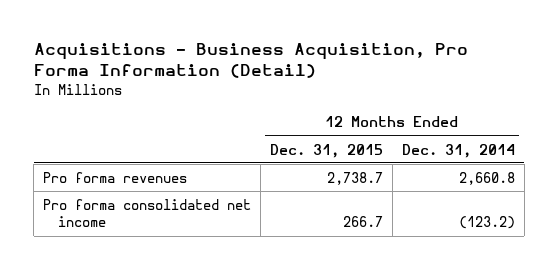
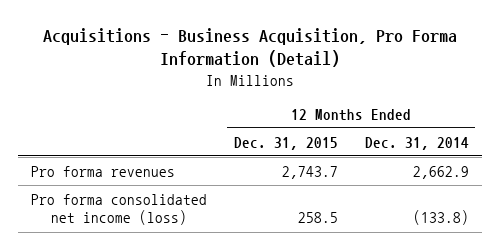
- Pro forma revenues | 2,738.7 | 2,660.8
- Pro forma consolidated net income | 266.7 | (123.2)
+ Pro forma revenues | 2,743.7 | 2,662.9
+ Pro forma consolidated net income (loss) | 258.5 | (133.8)

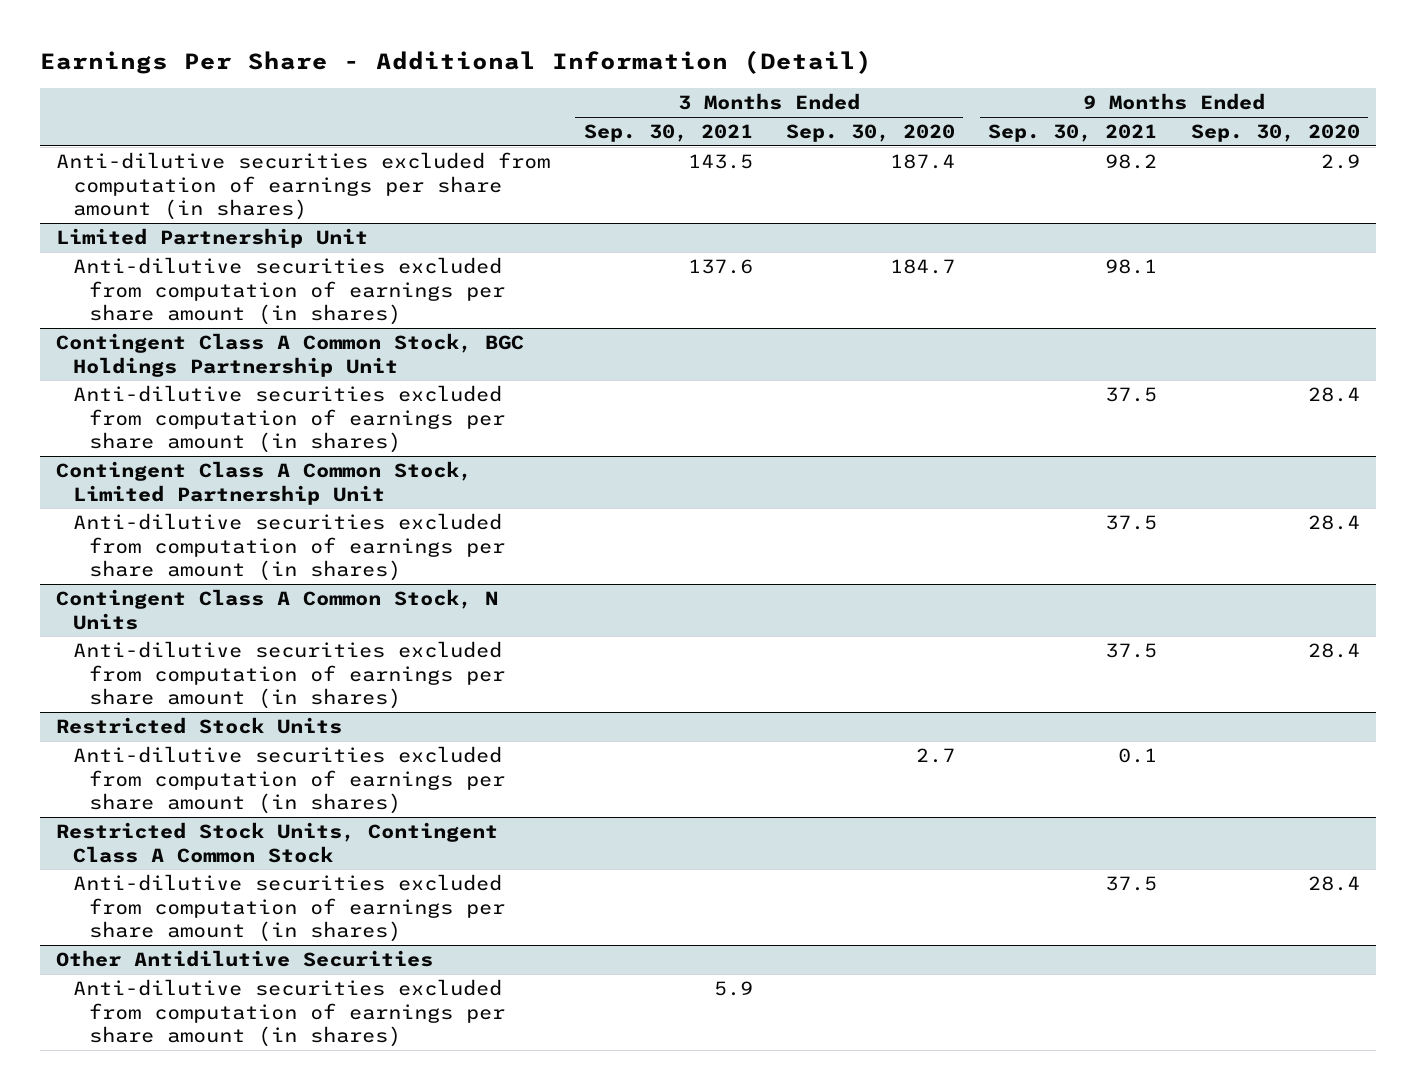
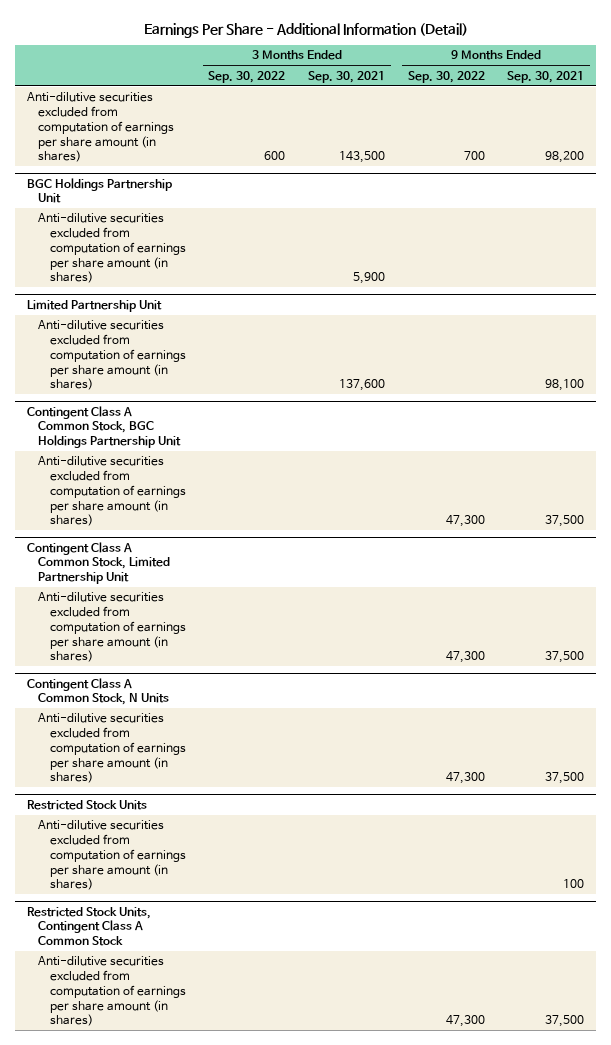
- | 3 Months Ended Sep. 30, 2021 | 3 Months Ended Sep. 30, 2020 | 9 Months Ended Sep. 30, 2021 | 9 Months Ended Sep. 30, 2020
+ | 3 Months Ended Sep. 30, 2022 | 3 Months Ended Sep. 30, 2021 | 9 Months Ended Sep. 30, 2022 | 9 Months Ended Sep. 30, 2021
- Anti-dilutive securities excluded from computation of earnings per share amount (in shares) | 143.5 | 187.4 | 98.2 | 2.9
+ Anti-dilutive securities excluded from computation of earnings per share amount (in shares) | 600 | 143,500 | 700 | 98,200
+ BGC Holdings Partnership Unit
+ Anti-dilutive securities excluded from computation of earnings per share amount (in shares) | | 5,900 | |
@ Limited Partnership Unit
- Anti-dilutive securities excluded from computation of earnings per share amount (in shares) | 137.6 | 184.7 | 98.1 |
+ Anti-dilutive securities excluded from computation of earnings per share amount (in shares) | | 137,600 | | 98,100
@ Contingent Class A Common Stock, BGC Holdings Partnership Unit
- Anti-dilutive securities excluded from computation of earnings per share amount (in shares) | | | 37.5 | 28.4
+ Anti-dilutive securities excluded from computation of earnings per share amount (in shares) | | | 47,300 | 37,500
@ Contingent Class A Common Stock, Limited Partnership Unit
- Anti-dilutive securities excluded from computation of earnings per share amount (in shares) | | | 37.5 | 28.4
+ Anti-dilutive securities excluded from computation of earnings per share amount (in shares) | | | 47,300 | 37,500
@ Contingent Class A Common Stock, N Units
- Anti-dilutive securities excluded from computation of earnings per share amount (in shares) | | | 37.5 | 28.4
+ Anti-dilutive securities excluded from computation of earnings per share amount (in shares) | | | 47,300 | 37,500
@ Restricted Stock Units
- Anti-dilutive securities excluded from computation of earnings per share amount (in shares) | | 2.7 | 0.1 |
+ Anti-dilutive securities excluded from computation of earnings per share amount (in shares) | | | | 100
@ Restricted Stock Units, Contingent Class A Common Stock
- Anti-dilutive securities excluded from computation of earnings per share amount (in shares) | | | 37.5 | 28.4
- Other Antidilutive Securities
- Anti-dilutive securities excluded from computation of earnings per share amount (in shares) | 5.9 | | |
@ Restricted Stock Units, Contingent Class A Common Stock
+ Anti-dilutive securities excluded from computation of earnings per share amount (in shares) | | | 47,300 | 37,500

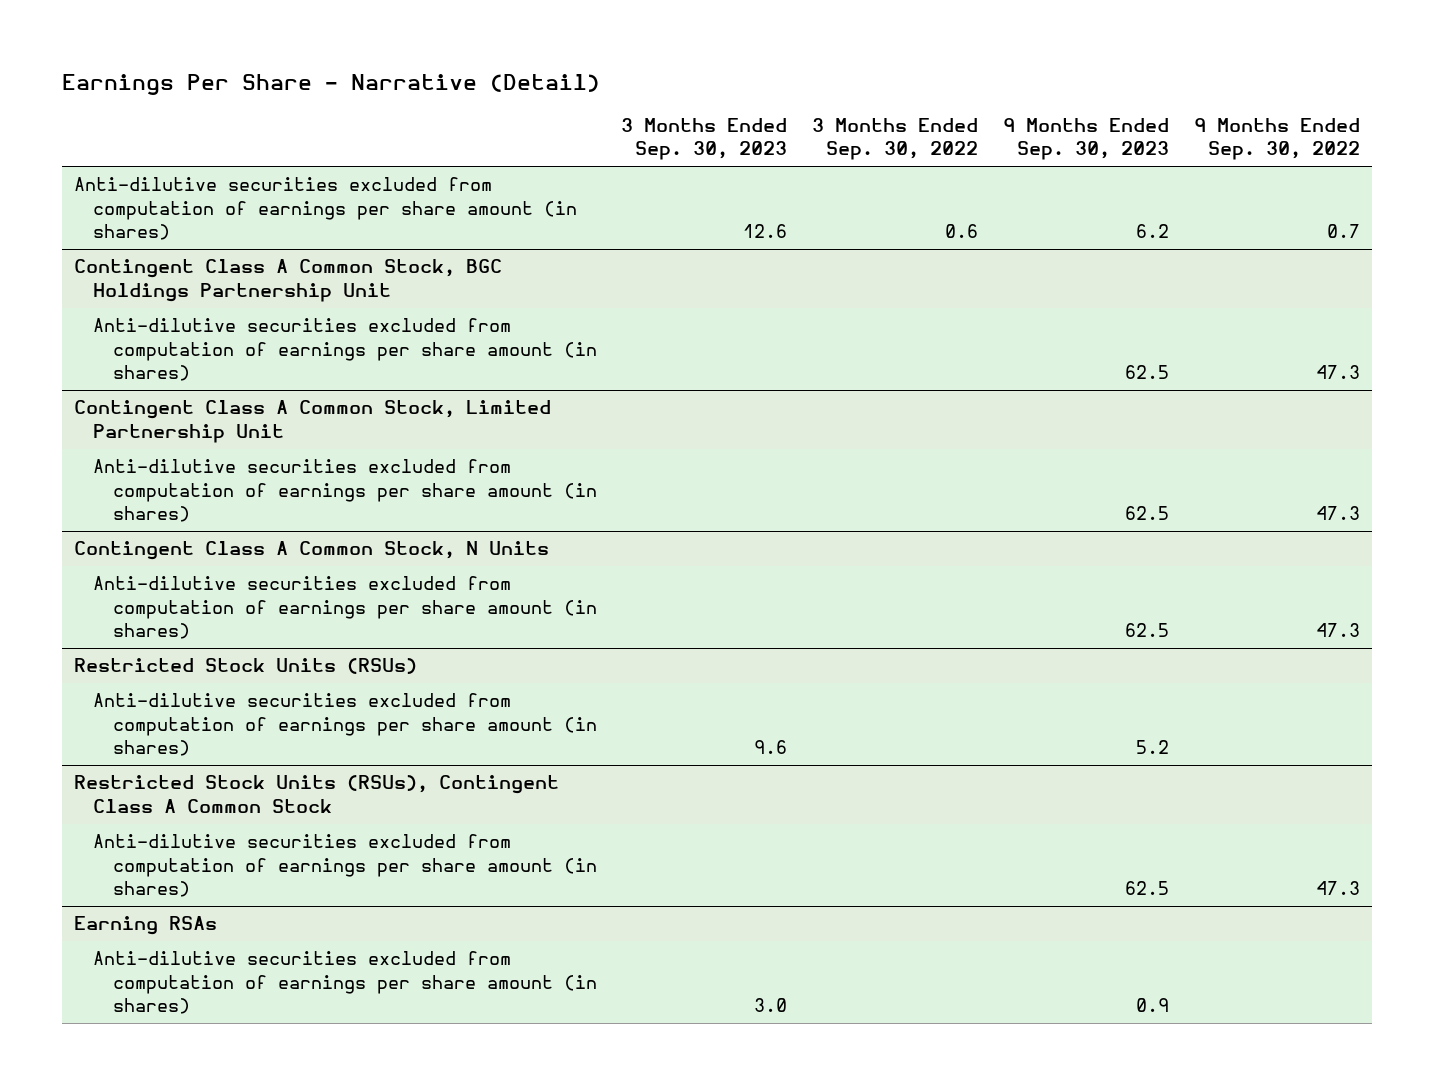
- Earnings Per Share - Additional Information (Detail)
+ Earnings Per Share - Narrative (Detail)
- | 3 Months Ended Sep. 30, 2022 | 3 Months Ended Sep. 30, 2021 | 9 Months Ended Sep. 30, 2022 | 9 Months Ended Sep. 30, 2021
+ | 3 Months Ended Sep. 30, 2023 | 3 Months Ended Sep. 30, 2022 | 9 Months Ended Sep. 30, 2023 | 9 Months Ended Sep. 30, 2022
- Anti-dilutive securities excluded from computation of earnings per share amount (in shares) | 600 | 143,500 | 700 | 98,200
- BGC Holdings Partnership Unit
- Anti-dilutive securities excluded from computation of earnings per share amount (in shares) | | 5,900 | |
- Limited Partnership Unit
- Anti-dilutive securities excluded from computation of earnings per share amount (in shares) | | 137,600 | | 98,100
+ Anti-dilutive securities excluded from computation of earnings per share amount (in shares) | 12.6 | 0.6 | 6.2 | 0.7
@ Contingent Class A Common Stock, BGC Holdings Partnership Unit
- Anti-dilutive securities excluded from computation of earnings per share amount (in shares) | | | 47,300 | 37,500
+ Anti-dilutive securities excluded from computation of earnings per share amount (in shares) | | | 62.5 | 47.3
@ Contingent Class A Common Stock, Limited Partnership Unit
- Anti-dilutive securities excluded from computation of earnings per share amount (in shares) | | | 47,300 | 37,500
+ Anti-dilutive securities excluded from computation of earnings per share amount (in shares) | | | 62.5 | 47.3
@ Contingent Class A Common Stock, N Units
- Anti-dilutive securities excluded from computation of earnings per share amount (in shares) | | | 47,300 | 37,500
- Restricted Stock Units
@ Contingent Class A Common Stock, N Units
+ Anti-dilutive securities excluded from computation of earnings per share amount (in shares) | | | 62.5 | 47.3
+ Restricted Stock Units (RSUs)
- Restricted Stock Units, Contingent Class A Common Stock
- Anti-dilutive securities excluded from computation of earnings per share amount (in shares) | | | 47,300 | 37,500
+ Restricted Stock Units (RSUs), Contingent Class A Common Stock
+ Anti-dilutive securities excluded from computation of earnings per share amount (in shares) | | | 62.5 | 47.3
+ Earning RSAs
+ Anti-dilutive securities excluded from computation of earnings per share amount (in shares) | 3.0 | | 0.9 |

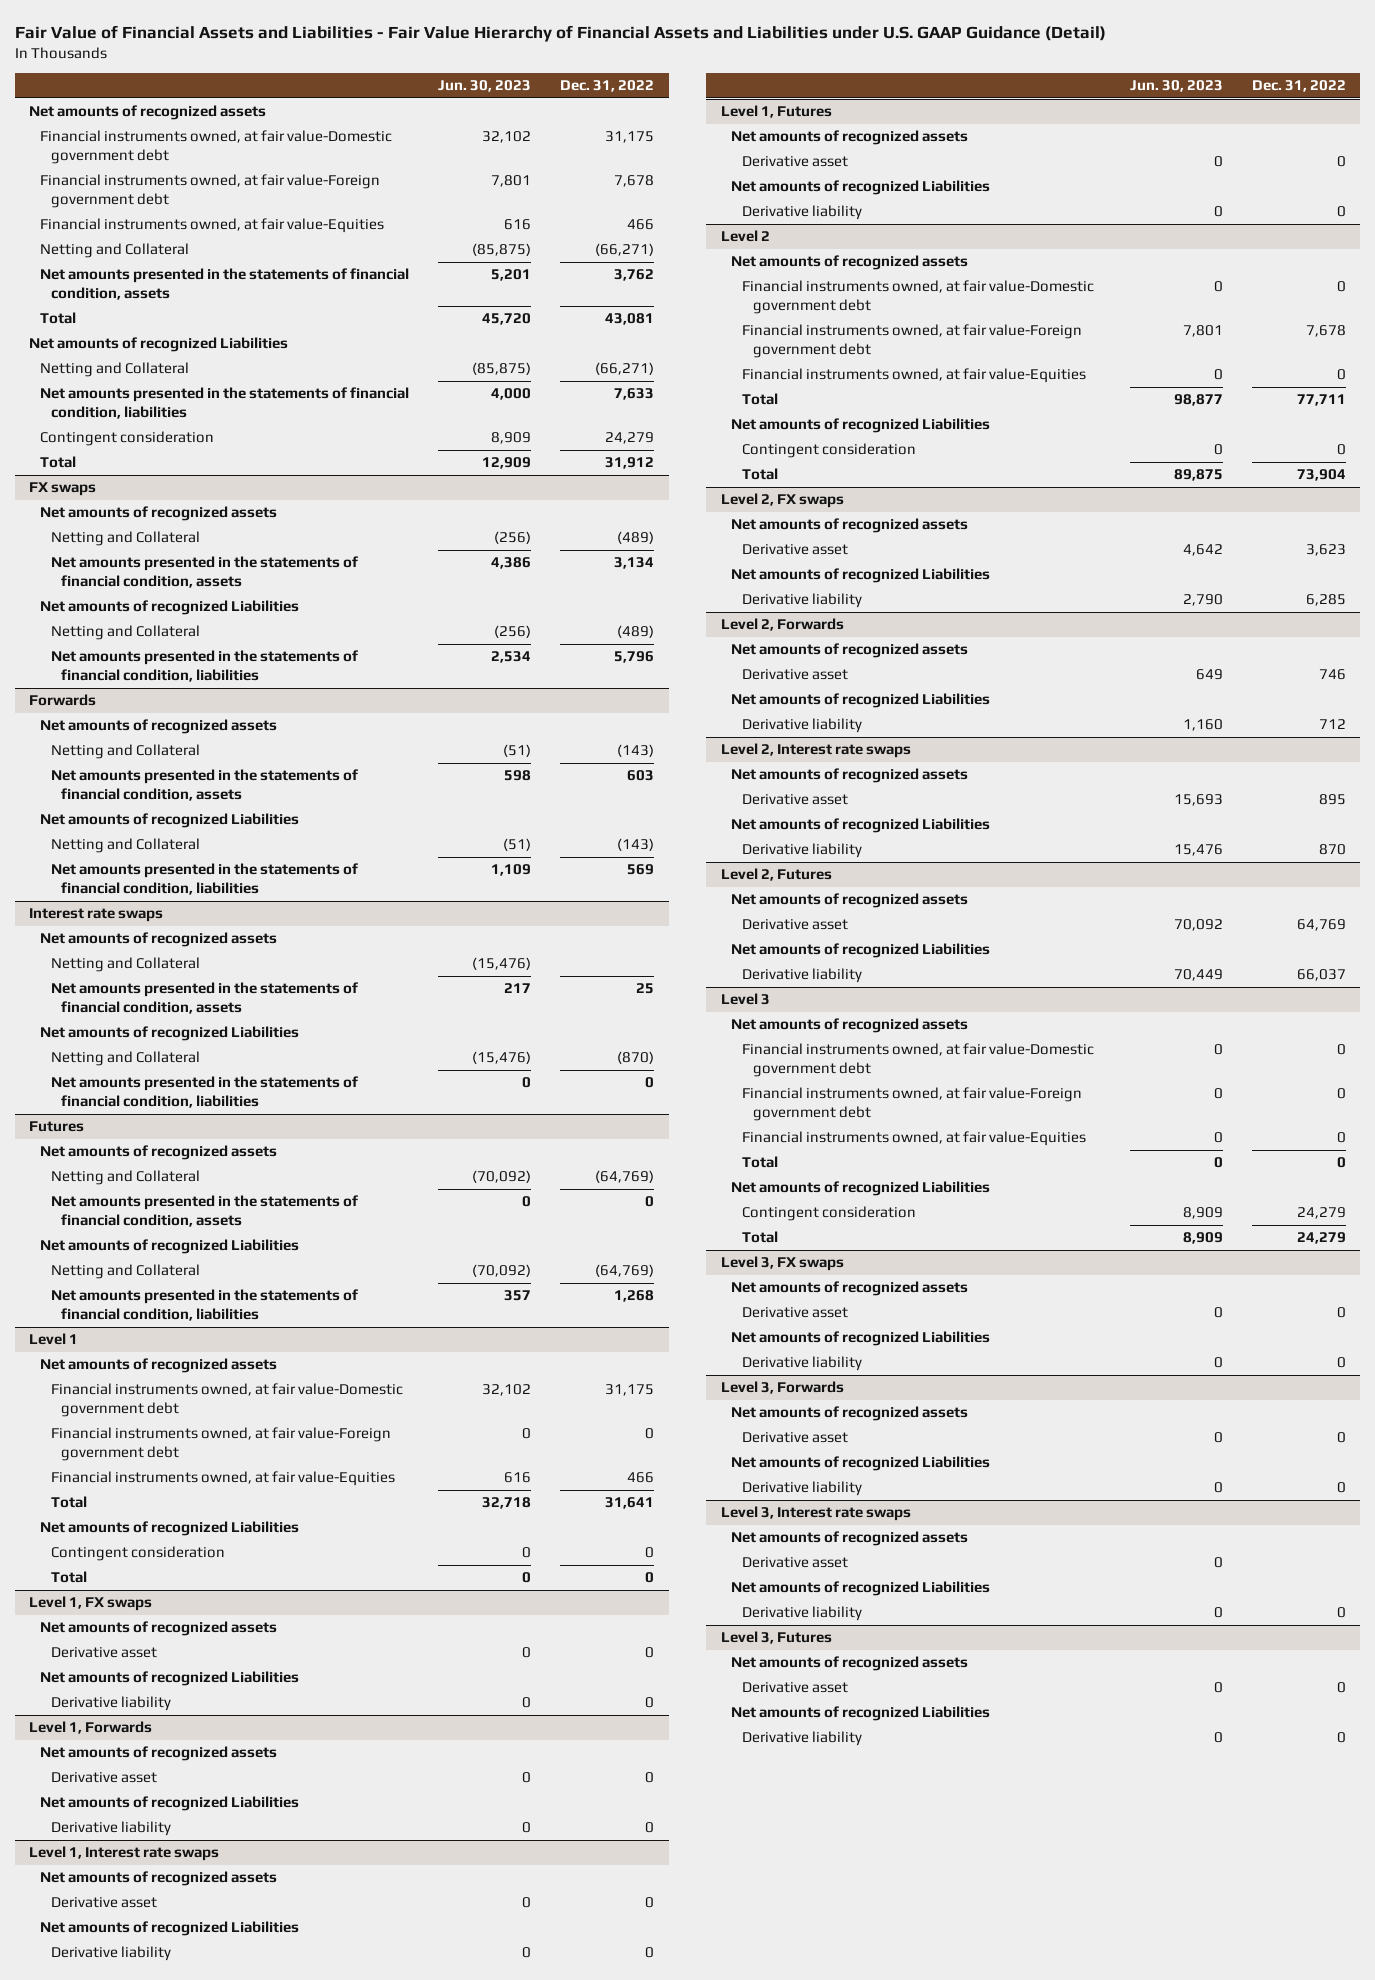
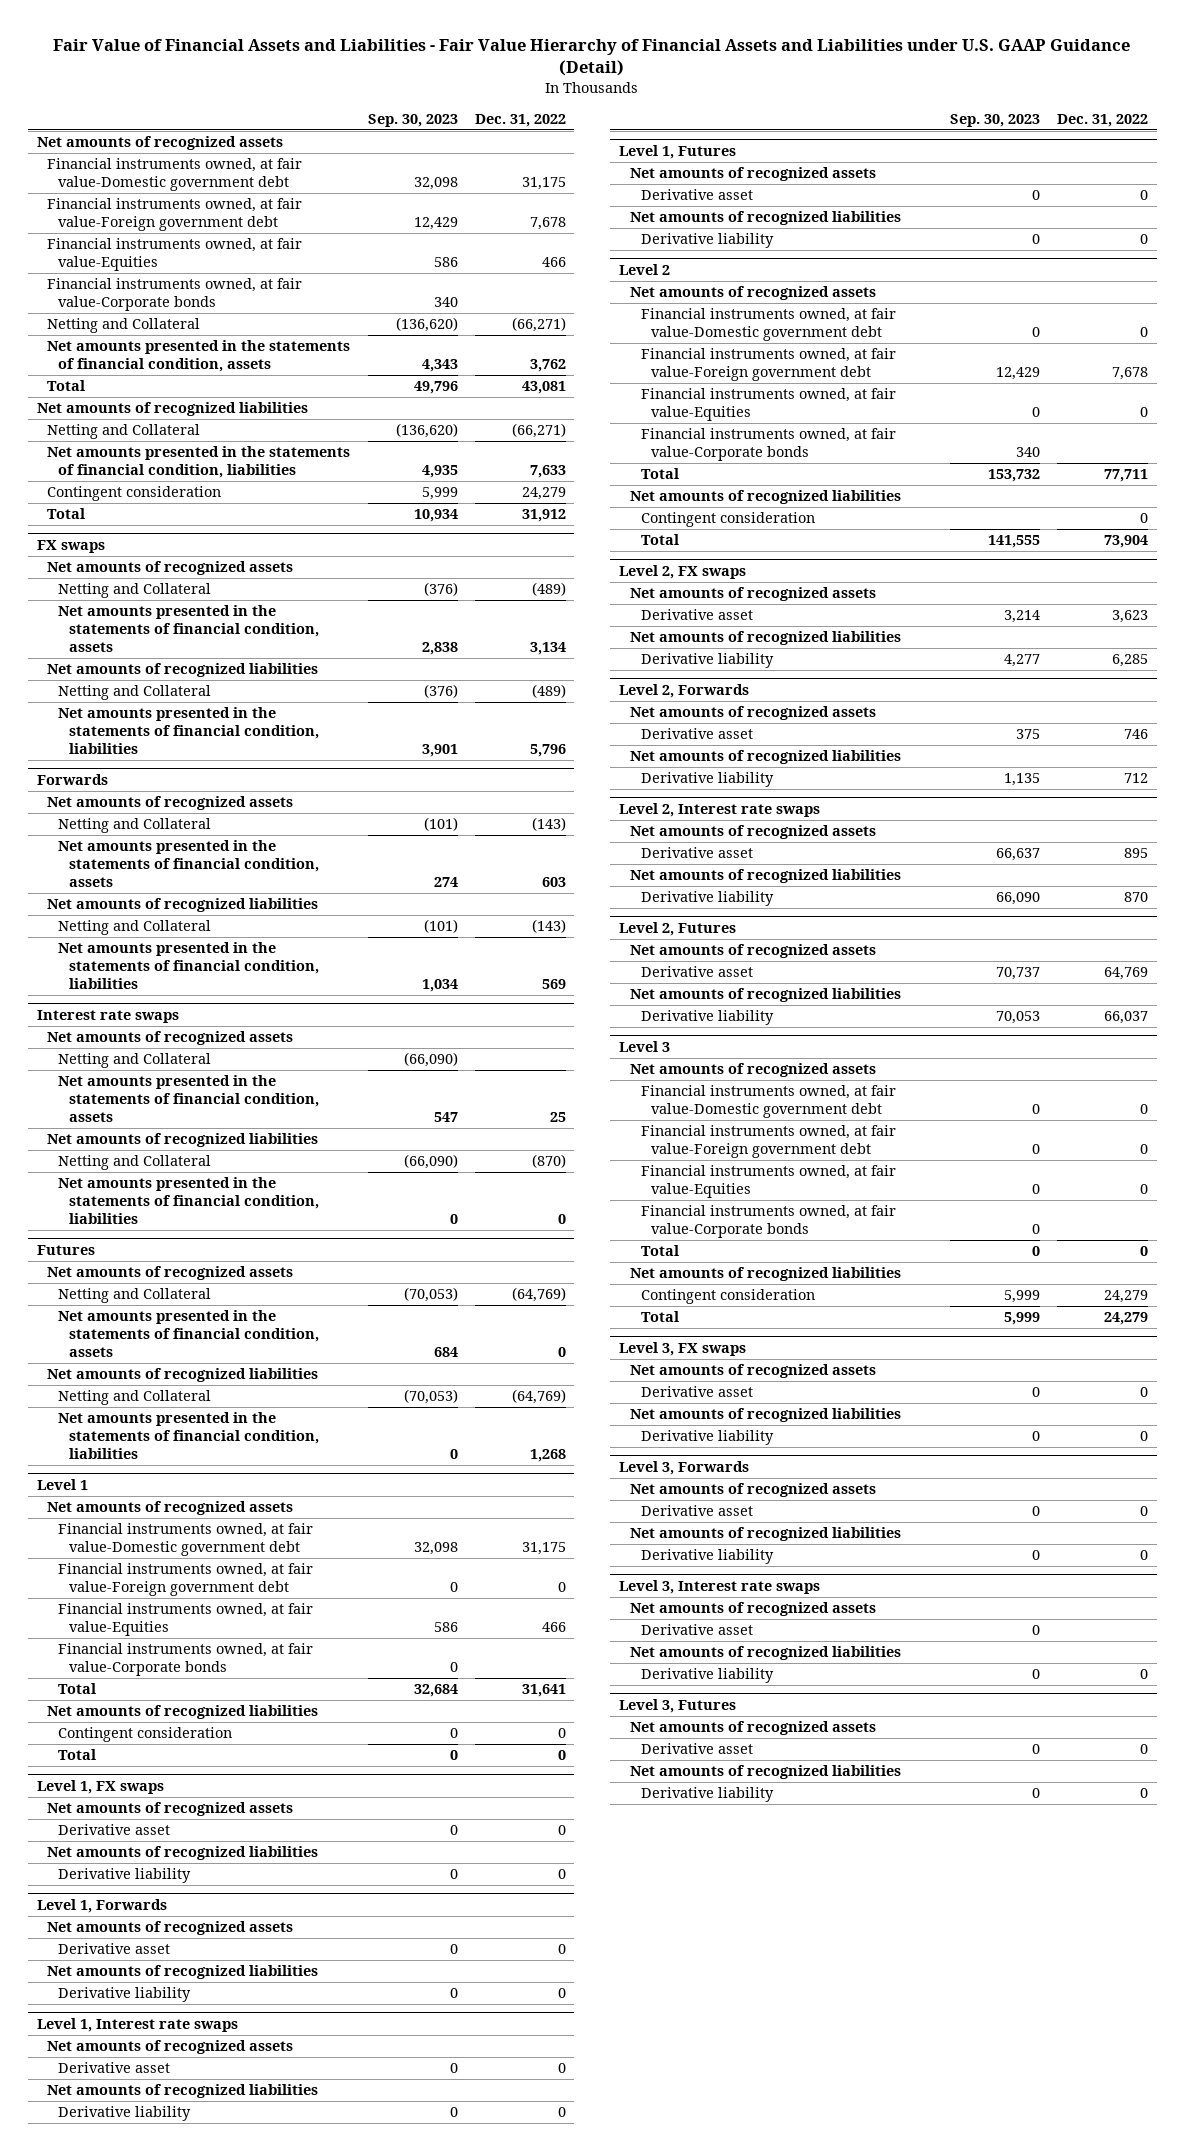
- | Jun. 30, 2023 | Dec. 31, 2022
+ | Sep. 30, 2023 | Dec. 31, 2022
+ Financial instruments owned, at fair value-Corporate bonds | 340 |
- Net amounts of recognized Liabilities
+ Net amounts of recognized liabilities
@ FX swaps
- Net amounts of recognized Liabilities
+ Net amounts of recognized liabilities
@ Forwards
- Net amounts of recognized Liabilities
+ Net amounts of recognized liabilities
@ Interest rate swaps
- Net amounts of recognized Liabilities
+ Net amounts of recognized liabilities
@ Futures
- Net amounts of recognized Liabilities
+ Net amounts of recognized liabilities
@ Level 1
+ Financial instruments owned, at fair value-Corporate bonds | 0 |
- Net amounts of recognized Liabilities
+ Net amounts of recognized liabilities
@ Level 1, FX swaps
- Net amounts of recognized Liabilities
+ Net amounts of recognized liabilities
@ Level 1, Forwards
- Net amounts of recognized Liabilities
+ Net amounts of recognized liabilities
@ Level 1, Interest rate swaps
- Net amounts of recognized Liabilities
+ Net amounts of recognized liabilities
@ Level 1, Futures
- Net amounts of recognized Liabilities
+ Net amounts of recognized liabilities
@ Level 2
+ Financial instruments owned, at fair value-Corporate bonds | 340 |
- Net amounts of recognized Liabilities
+ Net amounts of recognized liabilities
@ Level 2, FX swaps
- Net amounts of recognized Liabilities
+ Net amounts of recognized liabilities
@ Level 2, Forwards
- Net amounts of recognized Liabilities
+ Net amounts of recognized liabilities
@ Level 2, Interest rate swaps
- Net amounts of recognized Liabilities
+ Net amounts of recognized liabilities
@ Level 2, Futures
- Net amounts of recognized Liabilities
+ Net amounts of recognized liabilities
@ Level 3
+ Financial instruments owned, at fair value-Corporate bonds | 0 |
- Net amounts of recognized Liabilities
+ Net amounts of recognized liabilities
@ Level 3, FX swaps
- Net amounts of recognized Liabilities
+ Net amounts of recognized liabilities
@ Level 3, Forwards
- Net amounts of recognized Liabilities
+ Net amounts of recognized liabilities
@ Level 3, Interest rate swaps
- Net amounts of recognized Liabilities
+ Net amounts of recognized liabilities
@ Level 3, Futures
- Net amounts of recognized Liabilities
+ Net amounts of recognized liabilities

